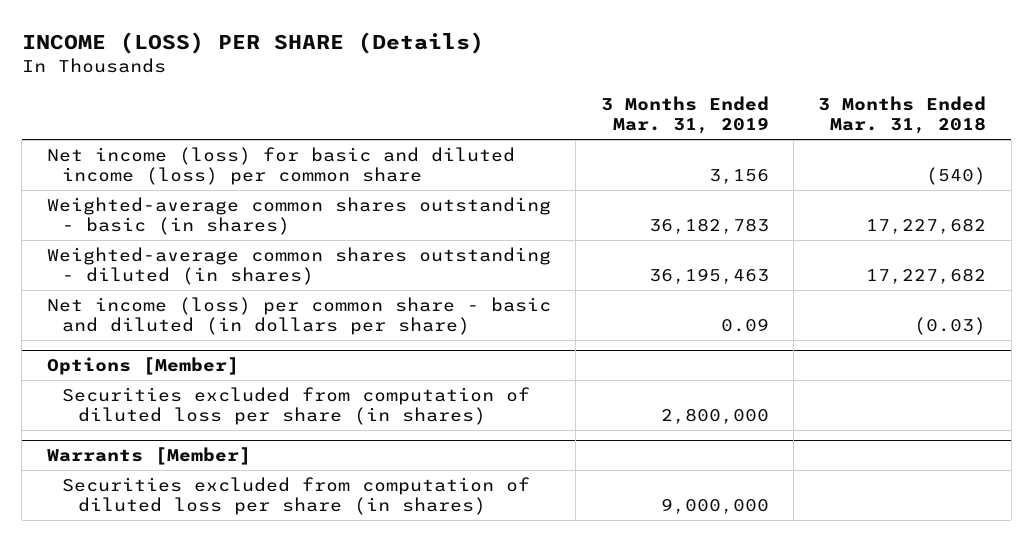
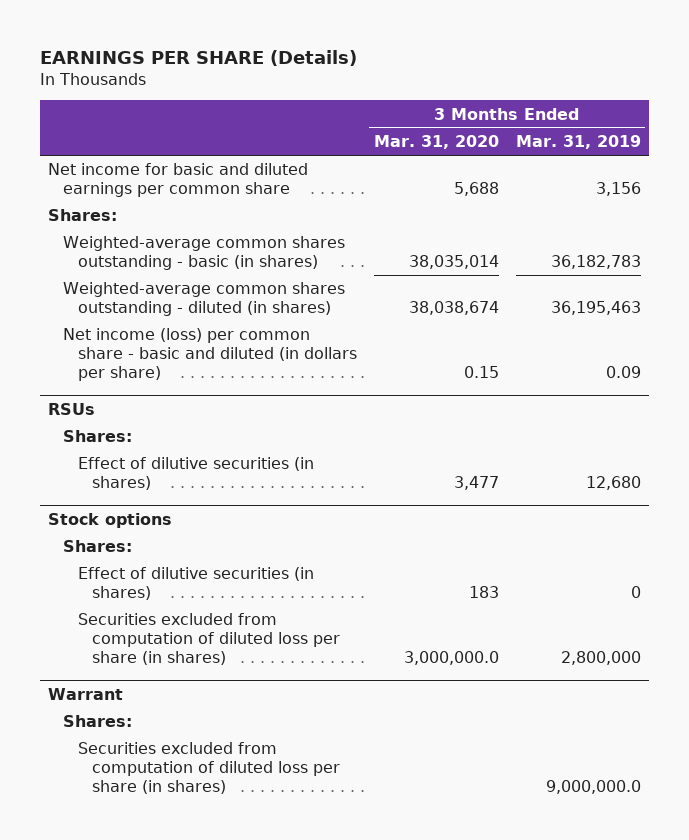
- INCOME (LOSS) PER SHARE (Details)
+ EARNINGS PER SHARE (Details)
- | 3 Months Ended Mar. 31, 2019 | 3 Months Ended Mar. 31, 2018
+ | 3 Months Ended Mar. 31, 2020 | 3 Months Ended Mar. 31, 2019
- Net income (loss) for basic and diluted income (loss) per common share | 3,156 | (540)
+ Net income for basic and diluted earnings per common share | 5,688 | 3,156
+ Shares:
- Options [Member]
+ RSUs
+ Shares:
+ Effect of dilutive securities (in shares) | 3,477 | 12,680
+ Stock options
+ Shares:
+ Effect of dilutive securities (in shares) | 183 | 0
- Warrants [Member]
- Securities excluded from computation of diluted loss per share (in shares) | 9,000,000 |
+ Warrant
+ Shares:
+ Securities excluded from computation of diluted loss per share (in shares) | | 9,000,000.0

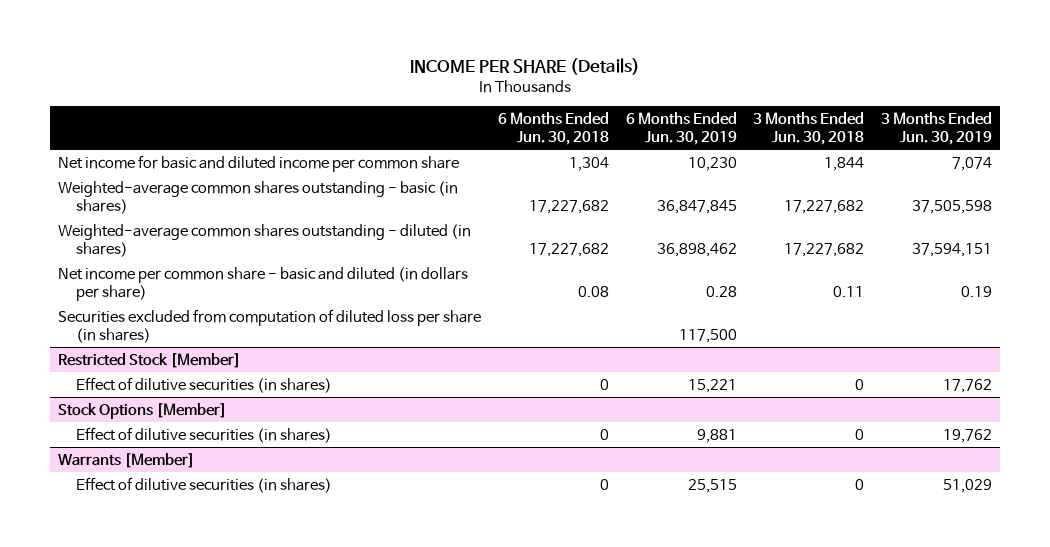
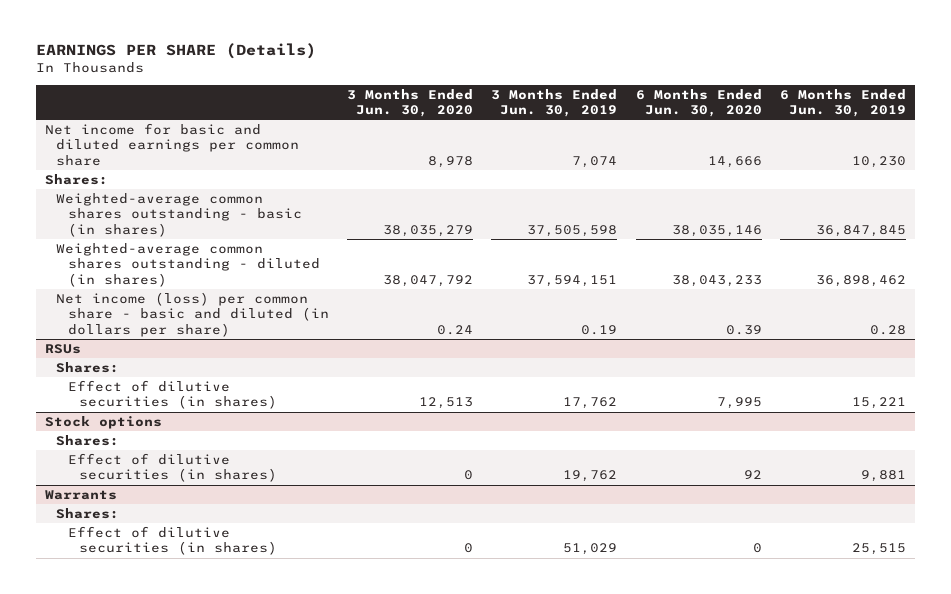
- INCOME PER SHARE (Details)
+ EARNINGS PER SHARE (Details)
- | 6 Months Ended Jun. 30, 2018 | 6 Months Ended Jun. 30, 2019 | 3 Months Ended Jun. 30, 2018 | 3 Months Ended Jun. 30, 2019
+ | 3 Months Ended Jun. 30, 2020 | 3 Months Ended Jun. 30, 2019 | 6 Months Ended Jun. 30, 2020 | 6 Months Ended Jun. 30, 2019
- Net income for basic and diluted income per common share | 1,304 | 10,230 | 1,844 | 7,074
+ Net income for basic and diluted earnings per common share | 8,978 | 7,074 | 14,666 | 10,230
+ Shares:
- Net income per common share - basic and diluted (in dollars per share) | 0.08 | 0.28 | 0.11 | 0.19
- Securities excluded from computation of diluted loss per share (in shares) | | 117,500 | |
- Restricted Stock [Member]
+ Net income (loss) per common share - basic and diluted (in dollars per share) | 0.24 | 0.19 | 0.39 | 0.28
+ RSUs
+ Shares:
- Stock Options [Member]
+ Stock options
+ Shares:
- Warrants [Member]
+ Warrants
+ Shares:

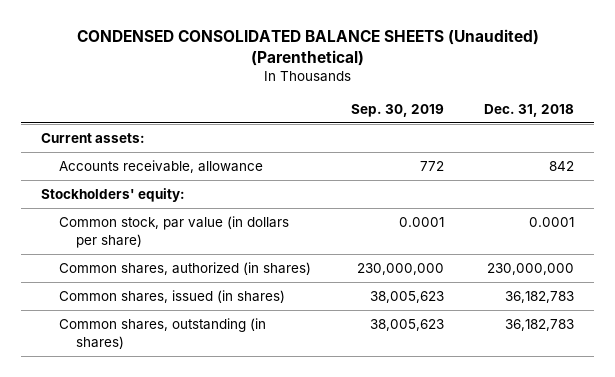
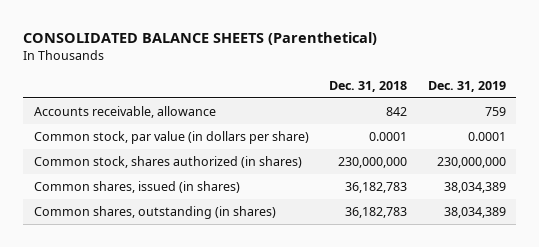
- CONDENSED CONSOLIDATED BALANCE SHEETS (Unaudited) (Parenthetical)
+ CONSOLIDATED BALANCE SHEETS (Parenthetical)
- | Sep. 30, 2019 | Dec. 31, 2018
+ | Dec. 31, 2018 | Dec. 31, 2019
- Current assets:
- Stockholders' equity:
- Common shares, authorized (in shares) | 230,000,000 | 230,000,000
+ Common stock, shares authorized (in shares) | 230,000,000 | 230,000,000

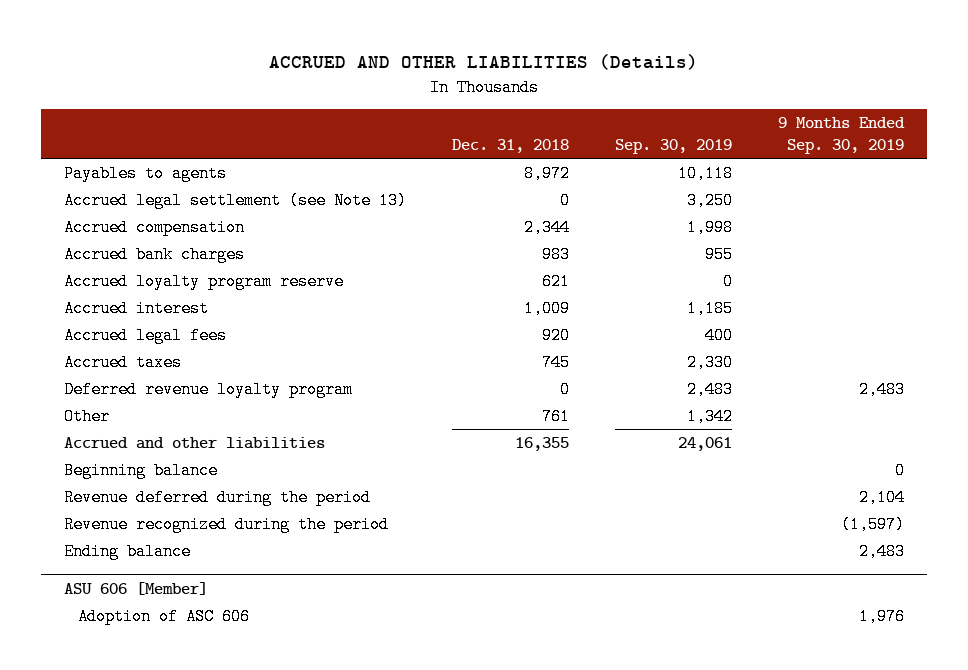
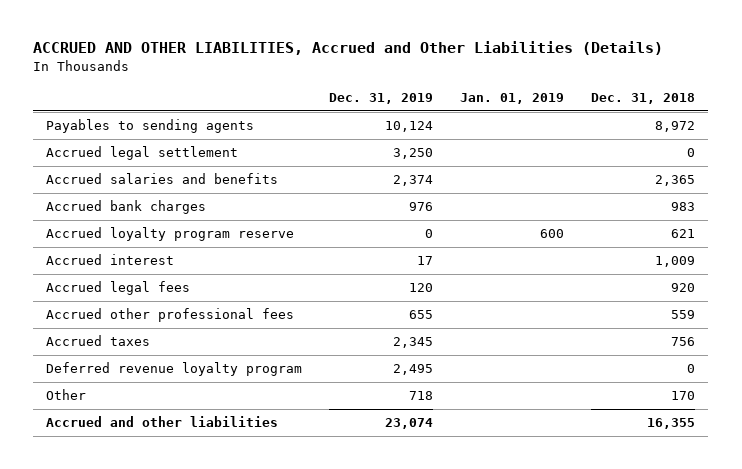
- ACCRUED AND OTHER LIABILITIES (Details)
+ ACCRUED AND OTHER LIABILITIES, Accrued and Other Liabilities (Details)
- | Dec. 31, 2018 | Sep. 30, 2019 | 9 Months Ended Sep. 30, 2019
+ | Dec. 31, 2019 | Jan. 01, 2019 | Dec. 31, 2018
- Payables to agents | 8,972 | 10,118 |
- Accrued legal settlement (see Note 13) | 0 | 3,250 |
- Accrued compensation | 2,344 | 1,998 |
+ Payables to sending agents | 10,124 | | 8,972
+ Accrued legal settlement | 3,250 | | 0
+ Accrued salaries and benefits | 2,374 | | 2,365
- Accrued taxes | 745 | 2,330 |
+ Accrued other professional fees | 655 | | 559
+ Accrued taxes | 2,345 | | 756
- Other | 761 | 1,342 |
+ Other | 718 | | 170
- Beginning balance | | | 0
- Revenue deferred during the period | | | 2,104
- Revenue recognized during the period | | | (1,597)
- Ending balance | | | 2,483
- ASU 606 [Member]
- Adoption of ASC 606 | | | 1,976

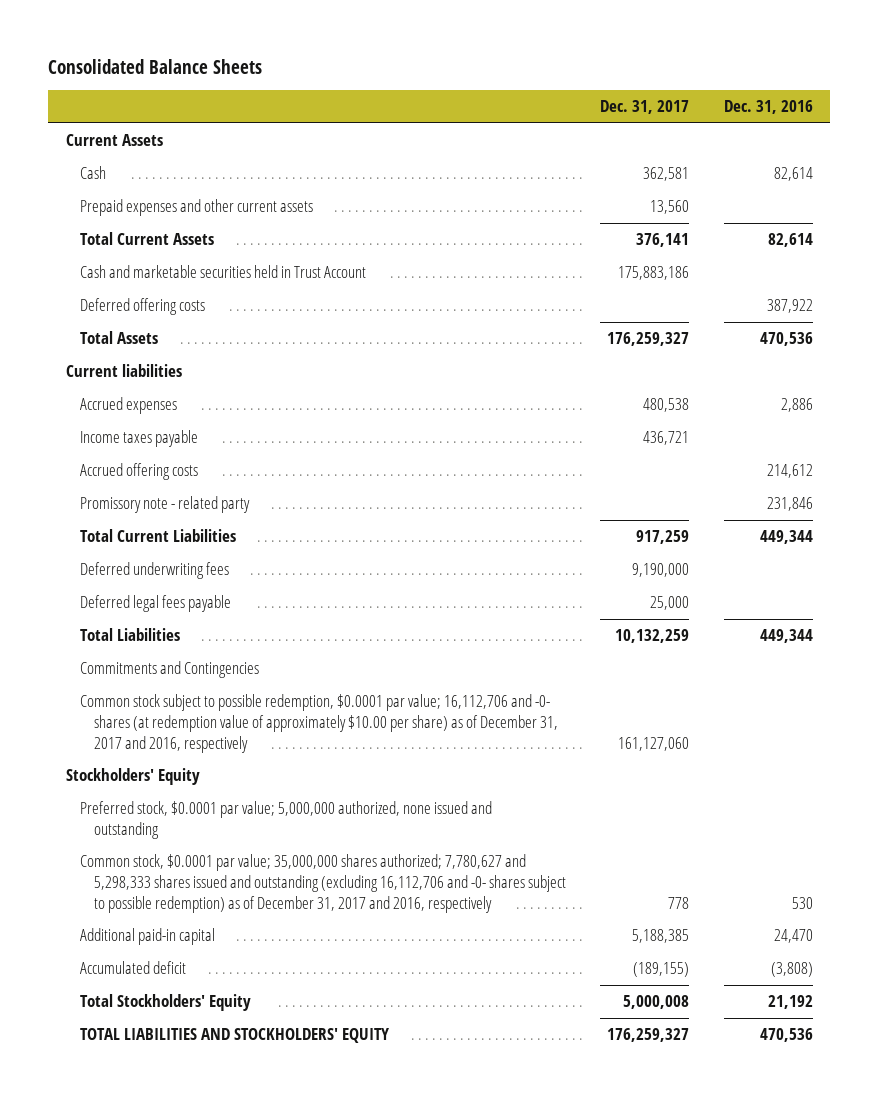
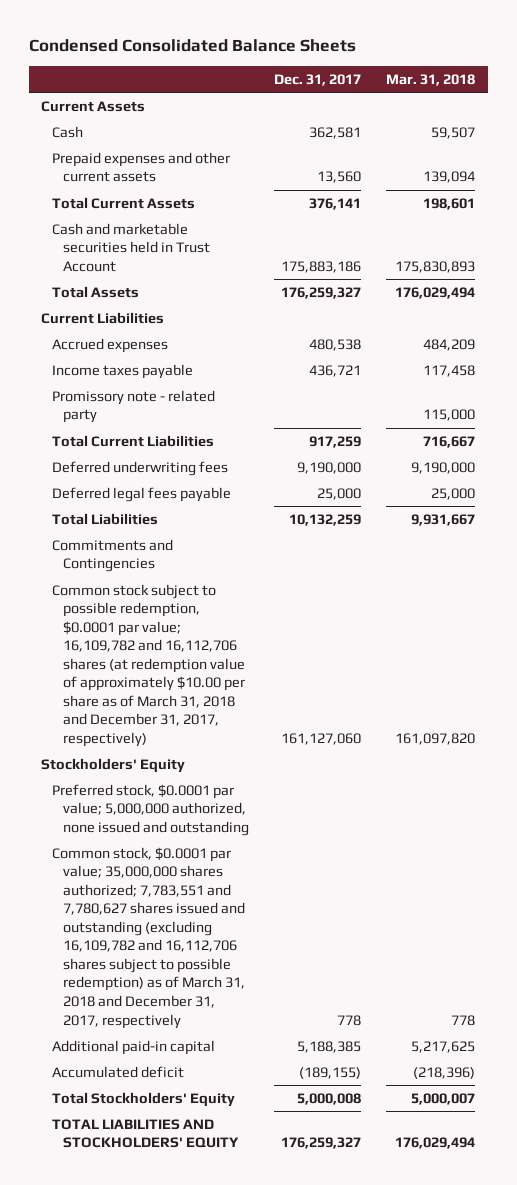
- Consolidated Balance Sheets
+ Condensed Consolidated Balance Sheets
- | Dec. 31, 2017 | Dec. 31, 2016
+ | Dec. 31, 2017 | Mar. 31, 2018
- Deferred offering costs | | 387,922
- Current liabilities
+ Current Liabilities
- Accrued offering costs | | 214,612
- Common stock subject to possible redemption, $0.0001 par value; 16,112,706 and -0- shares (at redemption value of approximately $10.00 per share) as of December 31, 2017 and 2016, respectively | 161,127,060 |
+ Common stock subject to possible redemption, $0.0001 par value; 16,109,782 and 16,112,706 shares (at redemption value of approximately $10.00 per share as of March 31, 2018 and December 31, 2017, respectively) | 161,127,060 | 161,097,820
- Common stock, $0.0001 par value; 35,000,000 shares authorized; 7,780,627 and 5,298,333 shares issued and outstanding (excluding 16,112,706 and -0- shares subject to possible redemption) as of December 31, 2017 and 2016, respectively | 778 | 530
+ Common stock, $0.0001 par value; 35,000,000 shares authorized; 7,783,551 and 7,780,627 shares issued and outstanding (excluding 16,109,782 and 16,112,706 shares subject to possible redemption) as of March 31, 2018 and December 31, 2017, respectively | 778 | 778

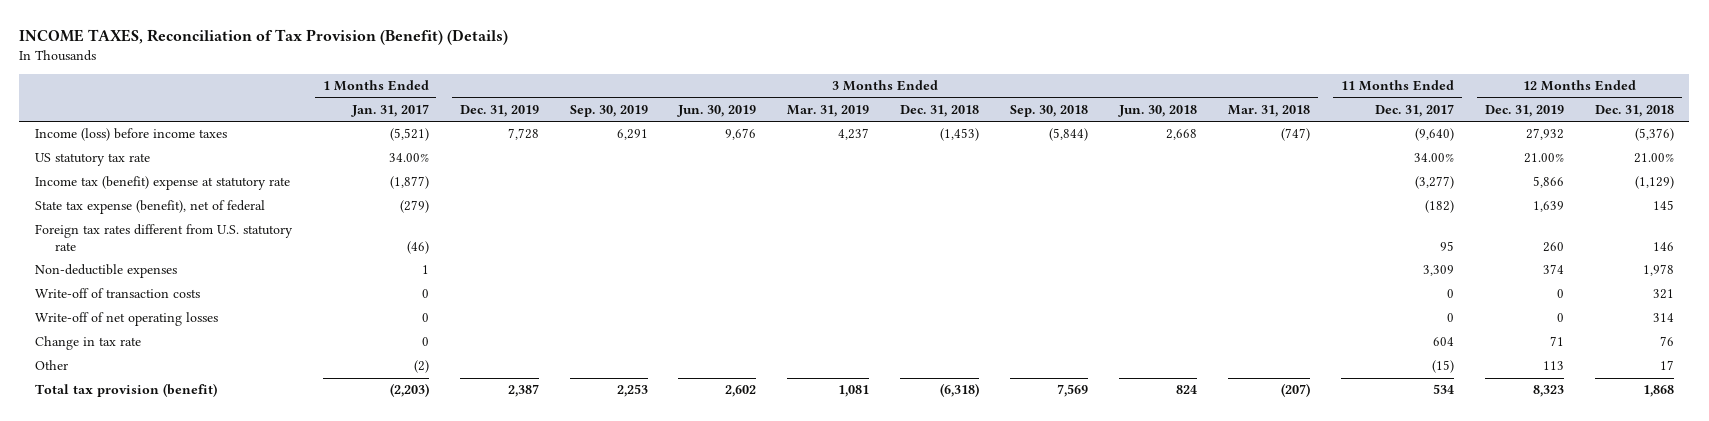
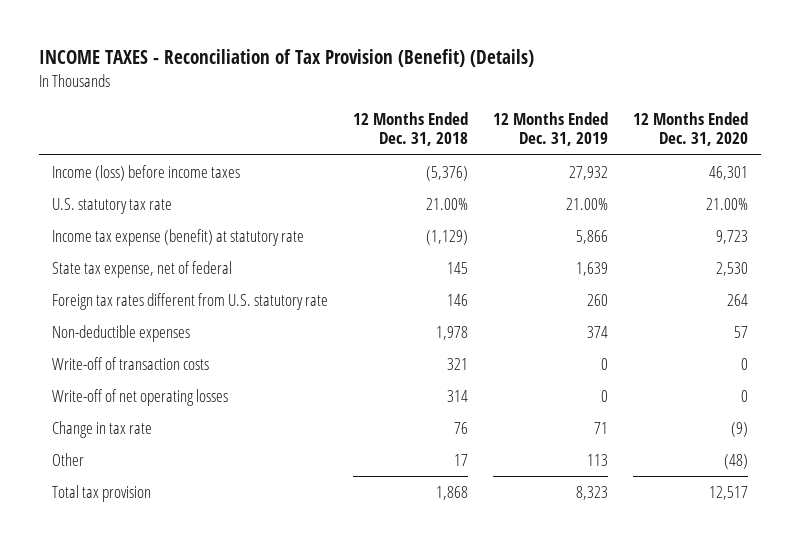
- INCOME TAXES, Reconciliation of Tax Provision (Benefit) (Details)
+ INCOME TAXES - Reconciliation of Tax Provision (Benefit) (Details)
- | 1 Months Ended Jan. 31, 2017 | 3 Months Ended Dec. 31, 2019 | 3 Months Ended Sep. 30, 2019 | 3 Months Ended Jun. 30, 2019 | 3 Months Ended Mar. 31, 2019 | 3 Months Ended Dec. 31, 2018 | 3 Months Ended Sep. 30, 2018 | 3 Months Ended Jun. 30, 2018 | 3 Months Ended Mar. 31, 2018 | 11 Months Ended Dec. 31, 2017 | 12 Months Ended Dec. 31, 2019 | 12 Months Ended Dec. 31, 2018
+ | 12 Months Ended Dec. 31, 2018 | 12 Months Ended Dec. 31, 2019 | 12 Months Ended Dec. 31, 2020
- US statutory tax rate | 34.00% | | | | | | | | | 34.00% | 21.00% | 21.00%
- Income tax (benefit) expense at statutory rate | (1,877) | | | | | | | | | (3,277) | 5,866 | (1,129)
- State tax expense (benefit), net of federal | (279) | | | | | | | | | (182) | 1,639 | 145
+ U.S. statutory tax rate | 21.00% | 21.00% | 21.00%
+ Income tax expense (benefit) at statutory rate | (1,129) | 5,866 | 9,723
+ State tax expense, net of federal | 145 | 1,639 | 2,530
- Total tax provision (benefit) | (2,203) | 2,387 | 2,253 | 2,602 | 1,081 | (6,318) | 7,569 | 824 | (207) | 534 | 8,323 | 1,868
+ Total tax provision | 1,868 | 8,323 | 12,517

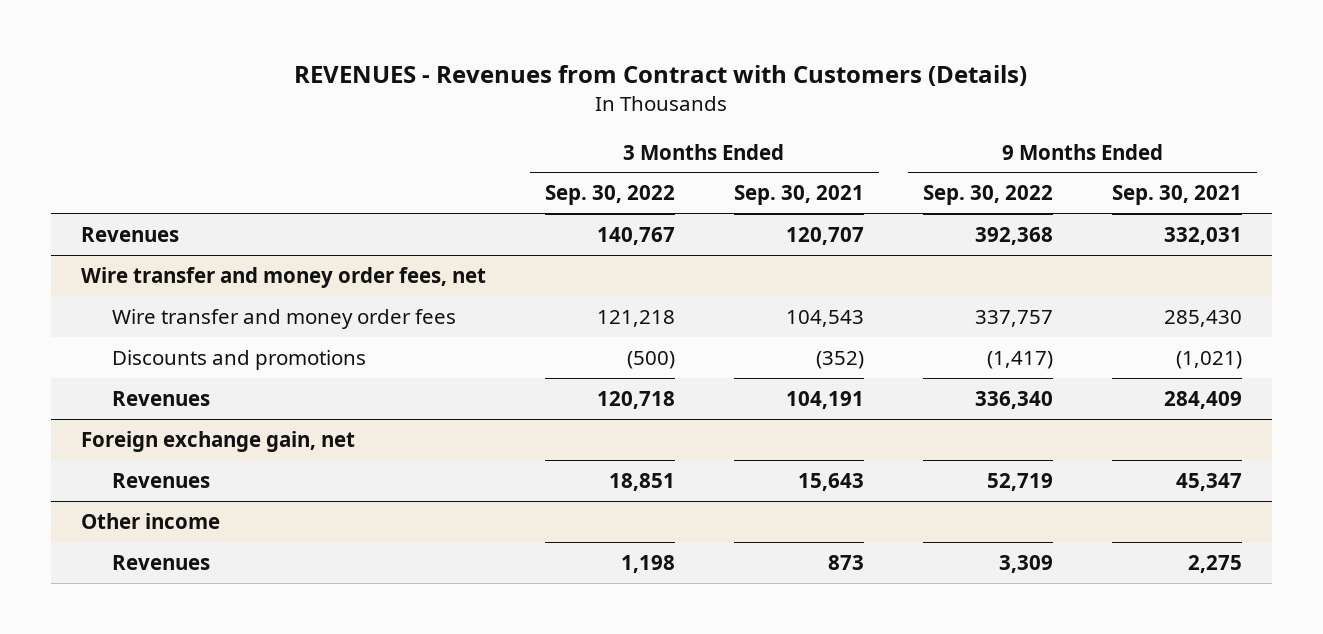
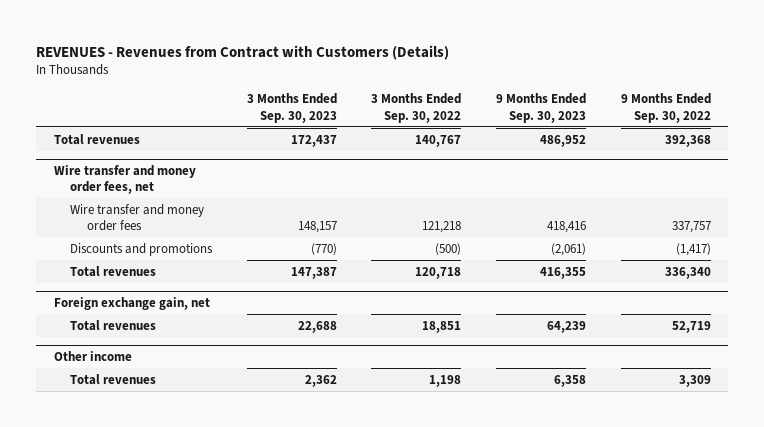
- | 3 Months Ended Sep. 30, 2022 | 3 Months Ended Sep. 30, 2021 | 9 Months Ended Sep. 30, 2022 | 9 Months Ended Sep. 30, 2021
+ | 3 Months Ended Sep. 30, 2023 | 3 Months Ended Sep. 30, 2022 | 9 Months Ended Sep. 30, 2023 | 9 Months Ended Sep. 30, 2022
- Revenues | 140,767 | 120,707 | 392,368 | 332,031
+ Total revenues | 172,437 | 140,767 | 486,952 | 392,368
@ Wire transfer and money order fees, net
- Revenues | 120,718 | 104,191 | 336,340 | 284,409
+ Total revenues | 147,387 | 120,718 | 416,355 | 336,340
@ Foreign exchange gain, net
- Revenues | 18,851 | 15,643 | 52,719 | 45,347
+ Total revenues | 22,688 | 18,851 | 64,239 | 52,719
@ Other income
- Revenues | 1,198 | 873 | 3,309 | 2,275
+ Total revenues | 2,362 | 1,198 | 6,358 | 3,309

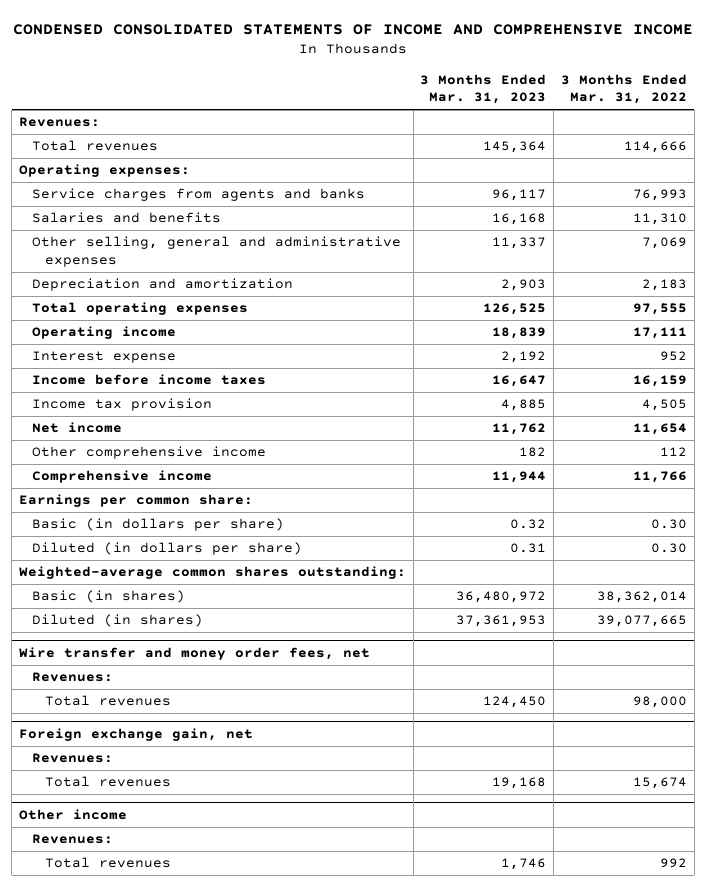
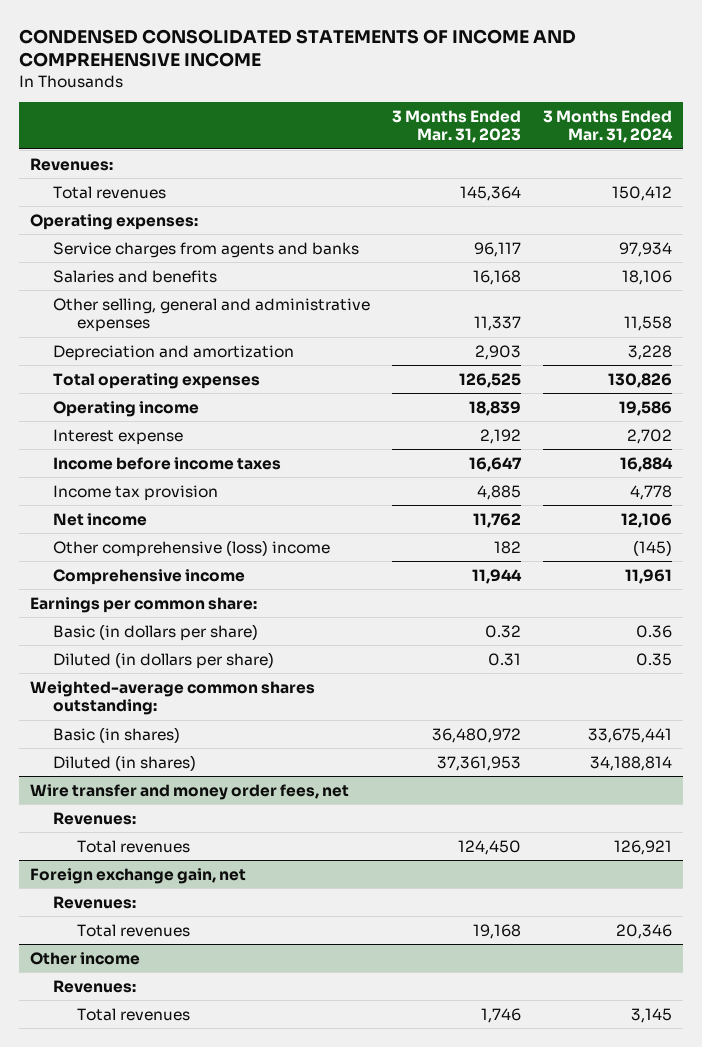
- | 3 Months Ended Mar. 31, 2023 | 3 Months Ended Mar. 31, 2022
+ | 3 Months Ended Mar. 31, 2023 | 3 Months Ended Mar. 31, 2024
- Other comprehensive income | 182 | 112
+ Other comprehensive (loss) income | 182 | (145)

